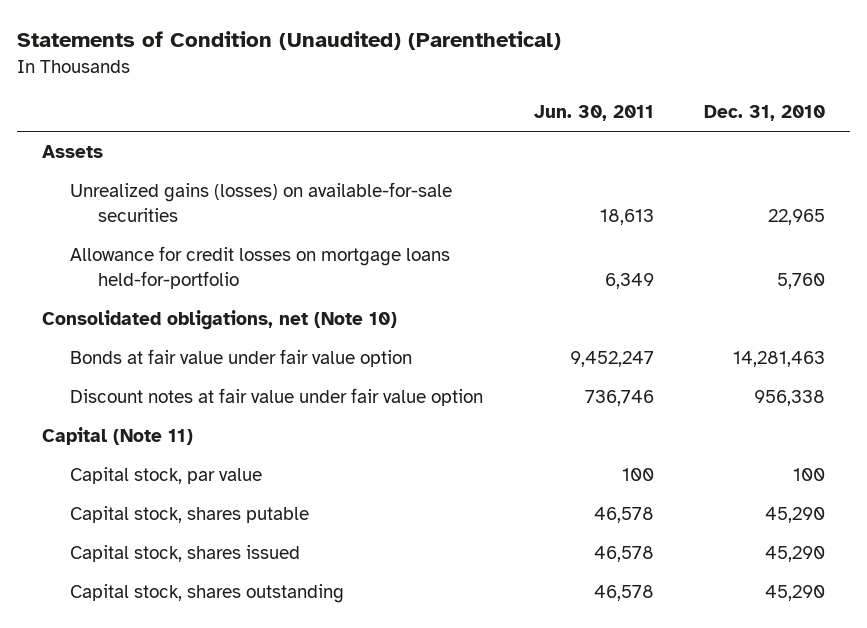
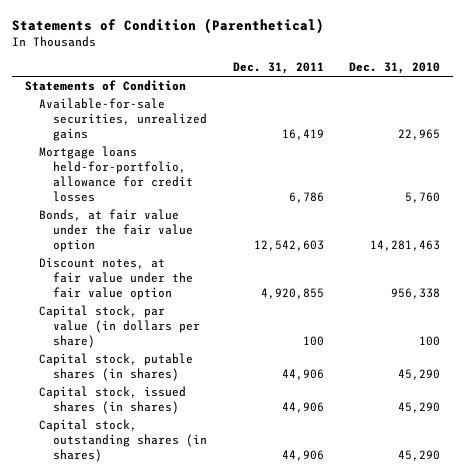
- Statements of Condition (Unaudited) (Parenthetical)
+ Statements of Condition (Parenthetical)
- | Jun. 30, 2011 | Dec. 31, 2010
+ | Dec. 31, 2011 | Dec. 31, 2010
- Assets
- Unrealized gains (losses) on available-for-sale securities | 18,613 | 22,965
- Allowance for credit losses on mortgage loans held-for-portfolio | 6,349 | 5,760
- Consolidated obligations, net (Note 10)
- Bonds at fair value under fair value option | 9,452,247 | 14,281,463
- Discount notes at fair value under fair value option | 736,746 | 956,338
- Capital (Note 11)
- Capital stock, par value | 100 | 100
- Capital stock, shares putable | 46,578 | 45,290
- Capital stock, shares issued | 46,578 | 45,290
- Capital stock, shares outstanding | 46,578 | 45,290
+ Statements of Condition
+ Available-for-sale securities, unrealized gains | 16,419 | 22,965
+ Mortgage loans held-for-portfolio, allowance for credit losses | 6,786 | 5,760
+ Bonds, at fair value under the fair value option | 12,542,603 | 14,281,463
+ Discount notes, at fair value under the fair value option | 4,920,855 | 956,338
+ Capital stock, par value (in dollars per share) | 100 | 100
+ Capital stock, putable shares (in shares) | 44,906 | 45,290
+ Capital stock, issued shares (in shares) | 44,906 | 45,290
+ Capital stock, outstanding shares (in shares) | 44,906 | 45,290

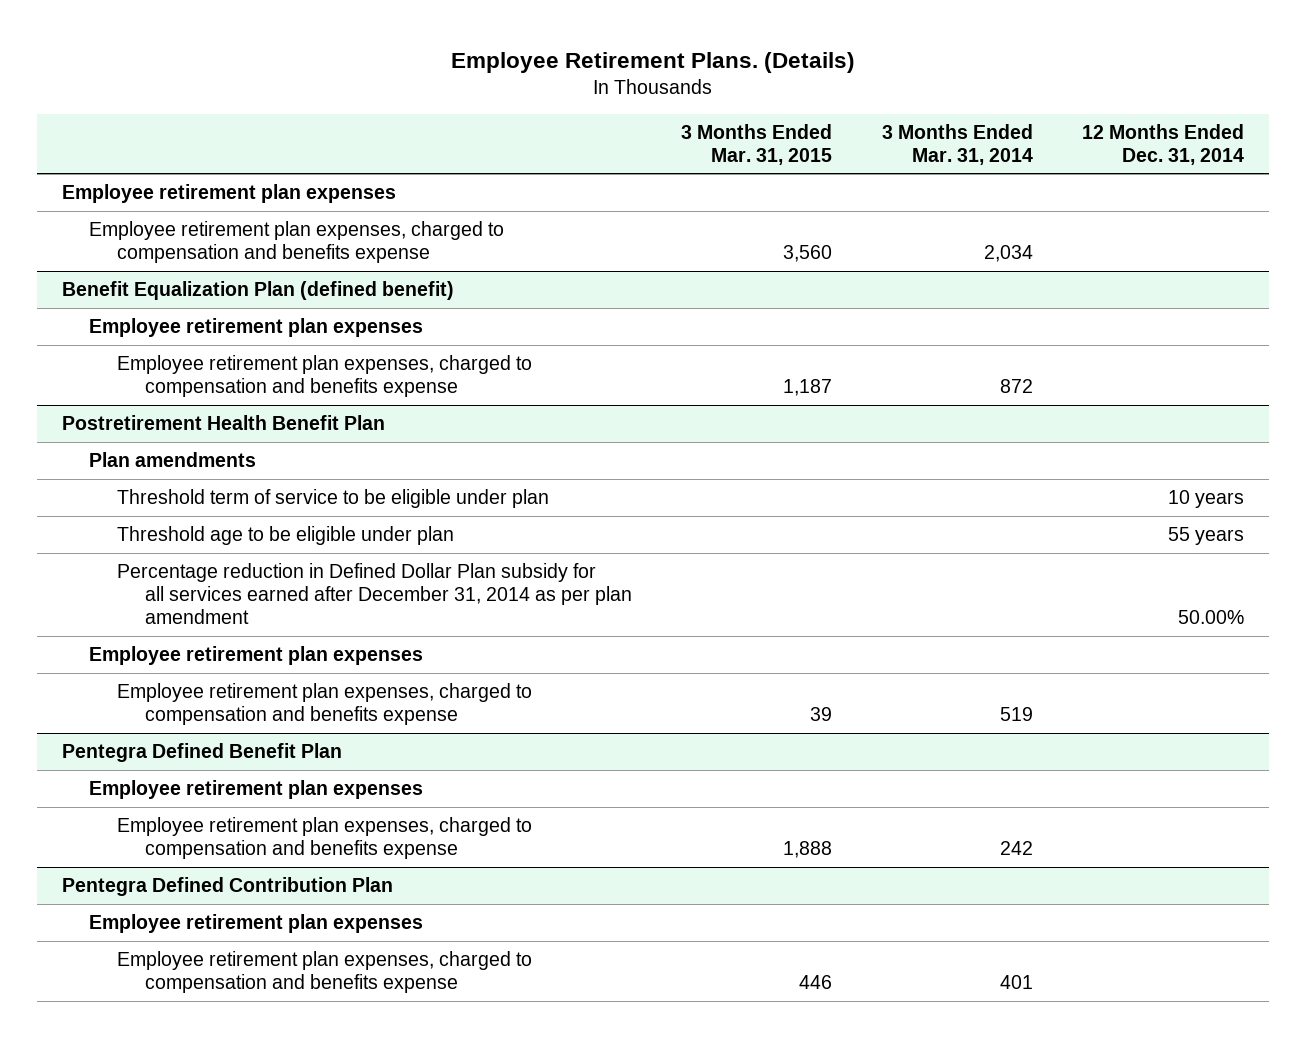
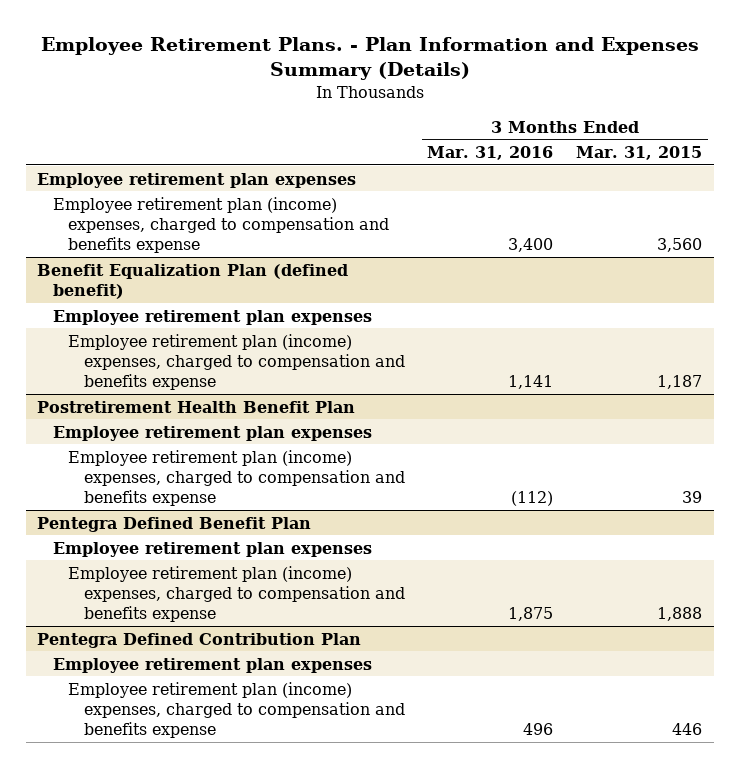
- Employee Retirement Plans. (Details)
+ Employee Retirement Plans. - Plan Information and Expenses Summary (Details)
- | 3 Months Ended Mar. 31, 2015 | 3 Months Ended Mar. 31, 2014 | 12 Months Ended Dec. 31, 2014
+ | 3 Months Ended Mar. 31, 2016 | 3 Months Ended Mar. 31, 2015
- Employee retirement plan expenses, charged to compensation and benefits expense | 3,560 | 2,034 |
+ Employee retirement plan (income) expenses, charged to compensation and benefits expense | 3,400 | 3,560
@ Benefit Equalization Plan (defined benefit)
- Employee retirement plan expenses, charged to compensation and benefits expense | 1,187 | 872 |
+ Employee retirement plan (income) expenses, charged to compensation and benefits expense | 1,141 | 1,187
@ Postretirement Health Benefit Plan
- Plan amendments
- Threshold term of service to be eligible under plan | | | 10 years
- Threshold age to be eligible under plan | | | 55 years
- Percentage reduction in Defined Dollar Plan subsidy for all services earned after December 31, 2014 as per plan amendment | | | 50.00%
- Employee retirement plan expenses, charged to compensation and benefits expense | 39 | 519 |
+ Employee retirement plan (income) expenses, charged to compensation and benefits expense | (112) | 39
@ Pentegra Defined Benefit Plan
- Employee retirement plan expenses, charged to compensation and benefits expense | 1,888 | 242 |
+ Employee retirement plan (income) expenses, charged to compensation and benefits expense | 1,875 | 1,888
@ Pentegra Defined Contribution Plan
- Employee retirement plan expenses, charged to compensation and benefits expense | 446 | 401 |
+ Employee retirement plan (income) expenses, charged to compensation and benefits expense | 496 | 446

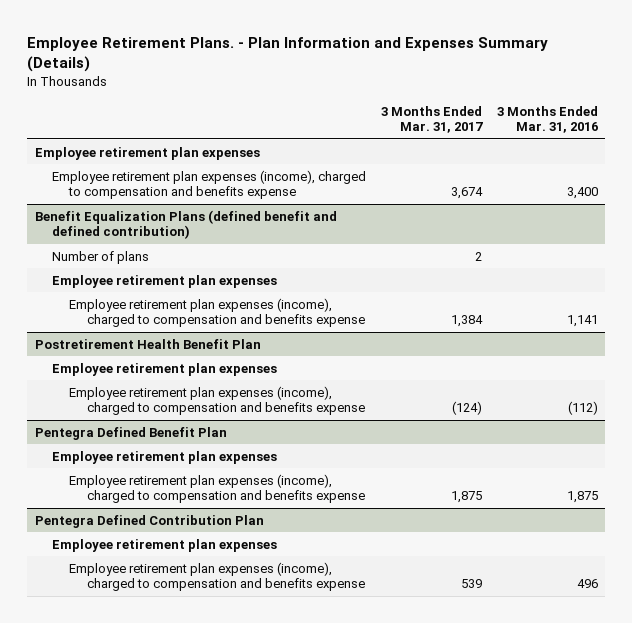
- | 3 Months Ended Mar. 31, 2016 | 3 Months Ended Mar. 31, 2015
+ | 3 Months Ended Mar. 31, 2017 | 3 Months Ended Mar. 31, 2016
- Employee retirement plan (income) expenses, charged to compensation and benefits expense | 3,400 | 3,560
- Benefit Equalization Plan (defined benefit)
+ Employee retirement plan expenses (income), charged to compensation and benefits expense | 3,674 | 3,400
+ Benefit Equalization Plans (defined benefit and defined contribution)
+ Number of plans | 2 |
- Employee retirement plan (income) expenses, charged to compensation and benefits expense | 1,141 | 1,187
+ Employee retirement plan expenses (income), charged to compensation and benefits expense | 1,384 | 1,141
@ Postretirement Health Benefit Plan
- Employee retirement plan (income) expenses, charged to compensation and benefits expense | (112) | 39
+ Employee retirement plan expenses (income), charged to compensation and benefits expense | (124) | (112)
@ Pentegra Defined Benefit Plan
- Employee retirement plan (income) expenses, charged to compensation and benefits expense | 1,875 | 1,888
+ Employee retirement plan expenses (income), charged to compensation and benefits expense | 1,875 | 1,875
@ Pentegra Defined Contribution Plan
- Employee retirement plan (income) expenses, charged to compensation and benefits expense | 496 | 446
+ Employee retirement plan expenses (income), charged to compensation and benefits expense | 539 | 496

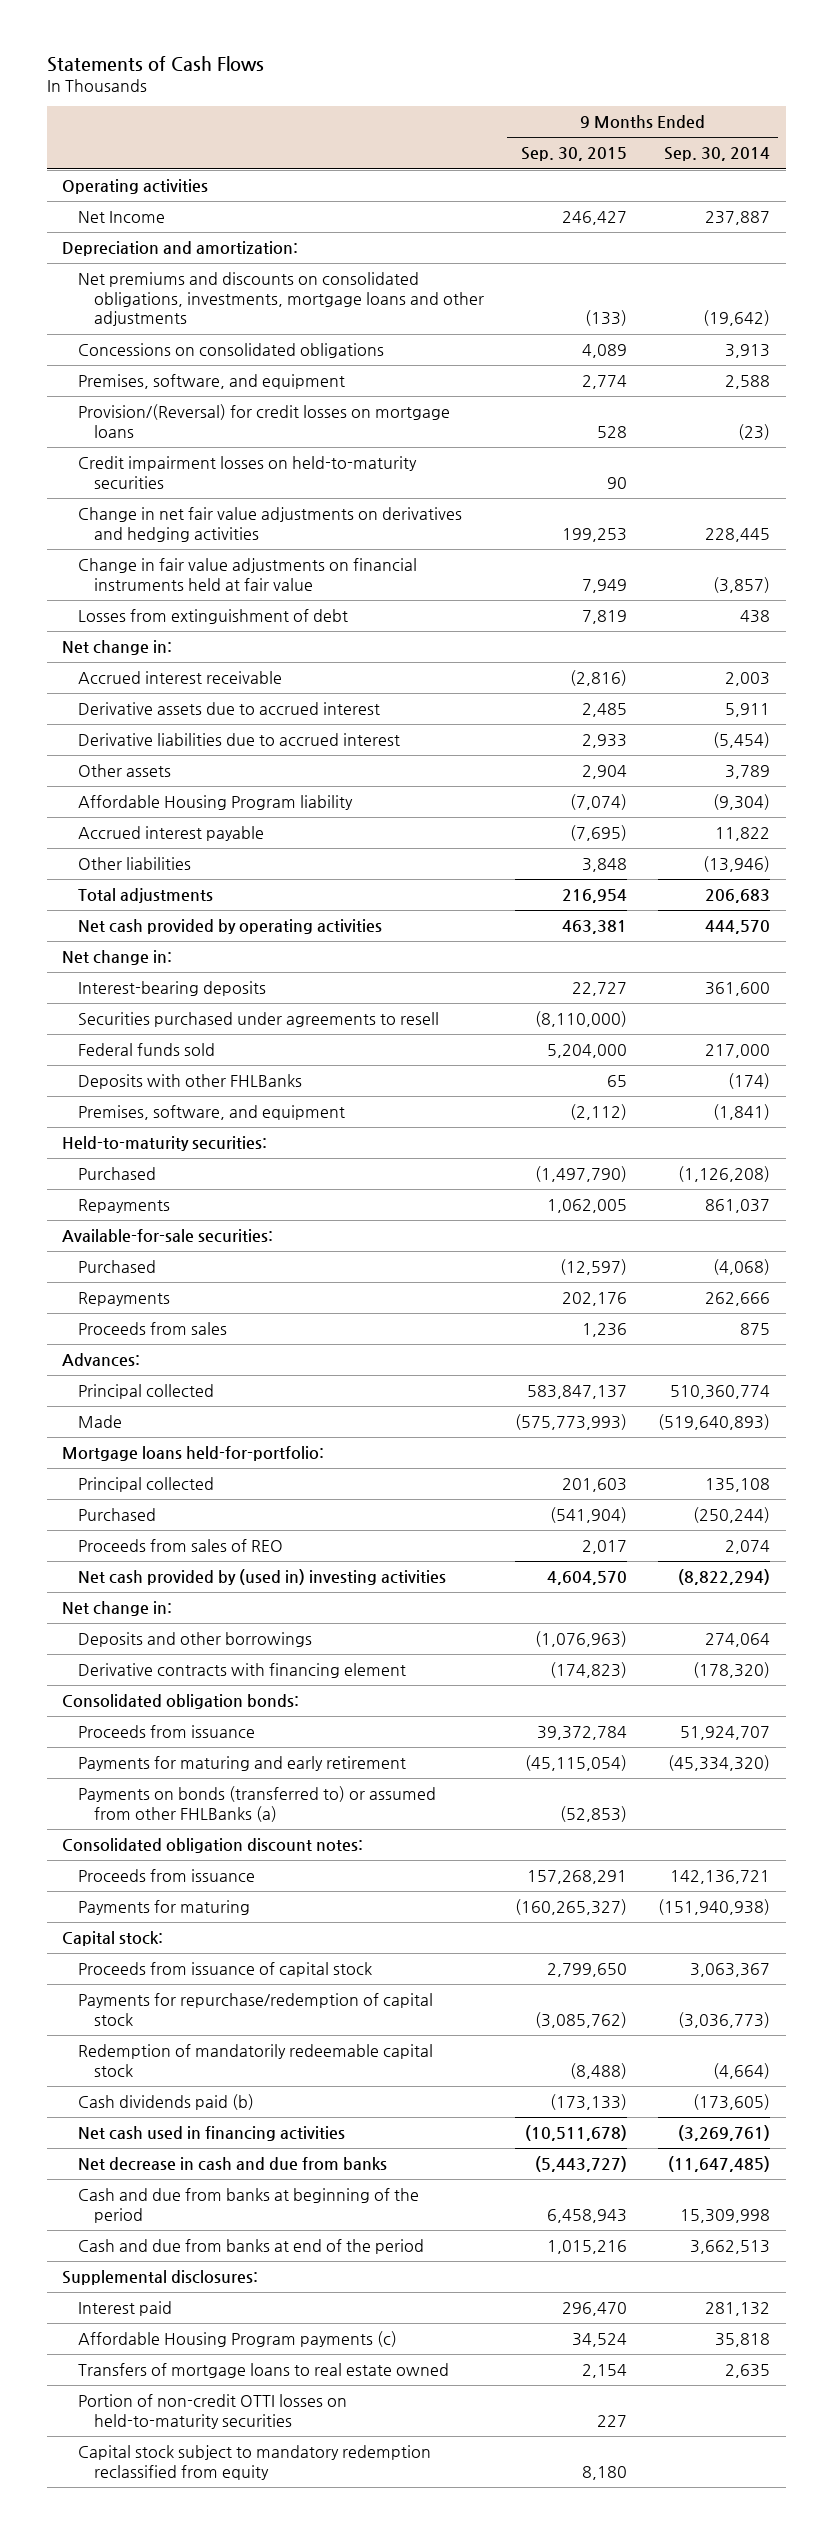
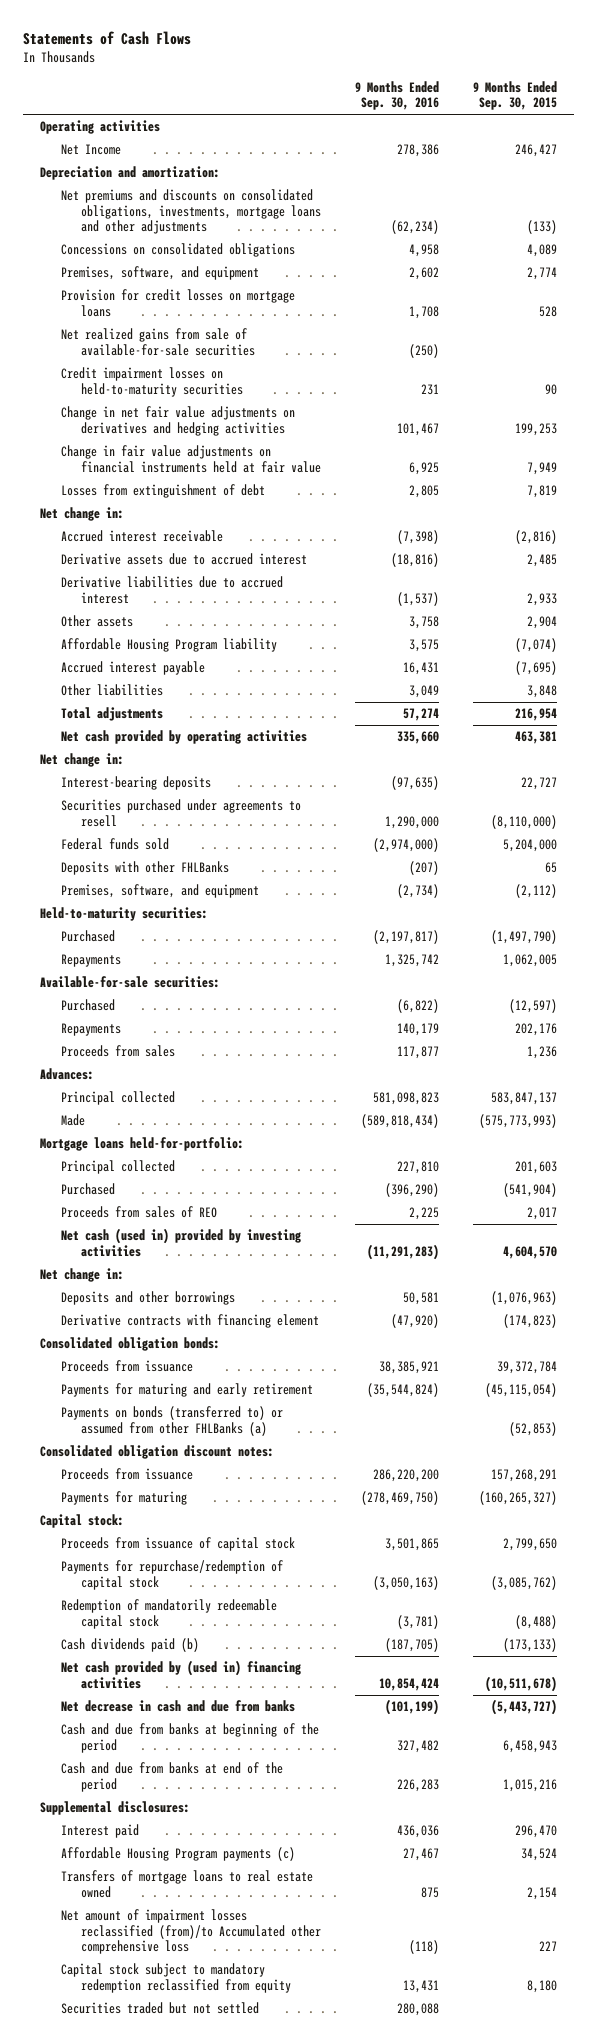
- | 9 Months Ended Sep. 30, 2015 | 9 Months Ended Sep. 30, 2014
+ | 9 Months Ended Sep. 30, 2016 | 9 Months Ended Sep. 30, 2015
- Provision/(Reversal) for credit losses on mortgage loans | 528 | (23)
+ Provision for credit losses on mortgage loans | 1,708 | 528
+ Net realized gains from sale of available-for-sale securities | (250) |
- Net cash provided by (used in) investing activities | 4,604,570 | (8,822,294)
+ Net cash (used in) provided by investing activities | (11,291,283) | 4,604,570
- Net cash used in financing activities | (10,511,678) | (3,269,761)
+ Net cash provided by (used in) financing activities | 10,854,424 | (10,511,678)
- Portion of non-credit OTTI losses on held-to-maturity securities | 227 |
+ Net amount of impairment losses reclassified (from)/to Accumulated other comprehensive loss | (118) | 227
+ Securities traded but not settled | 280,088 |

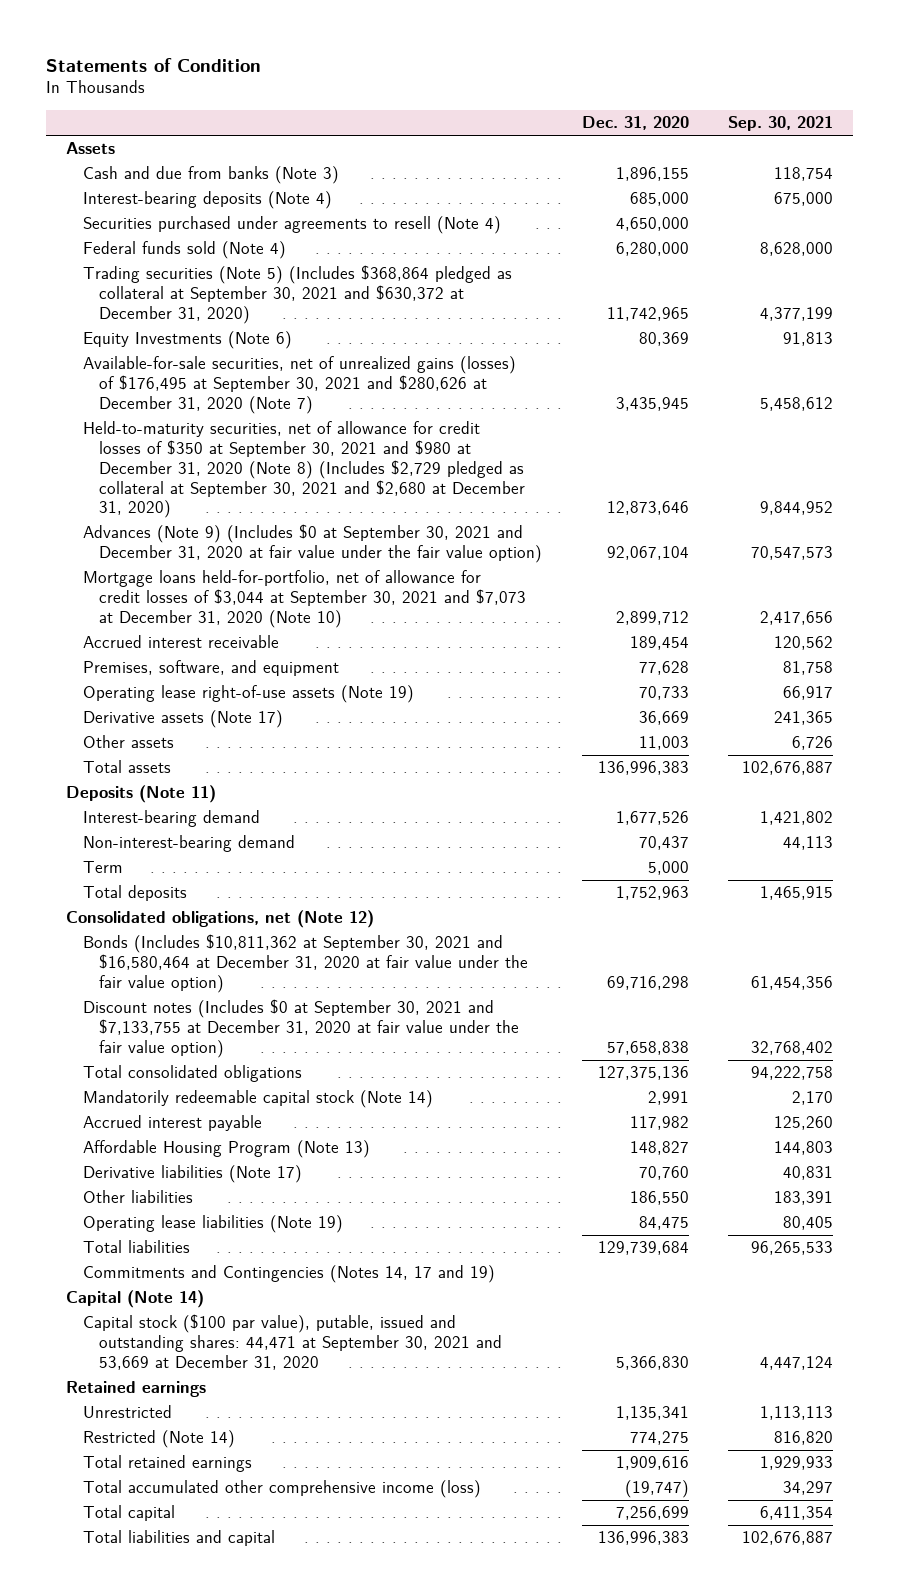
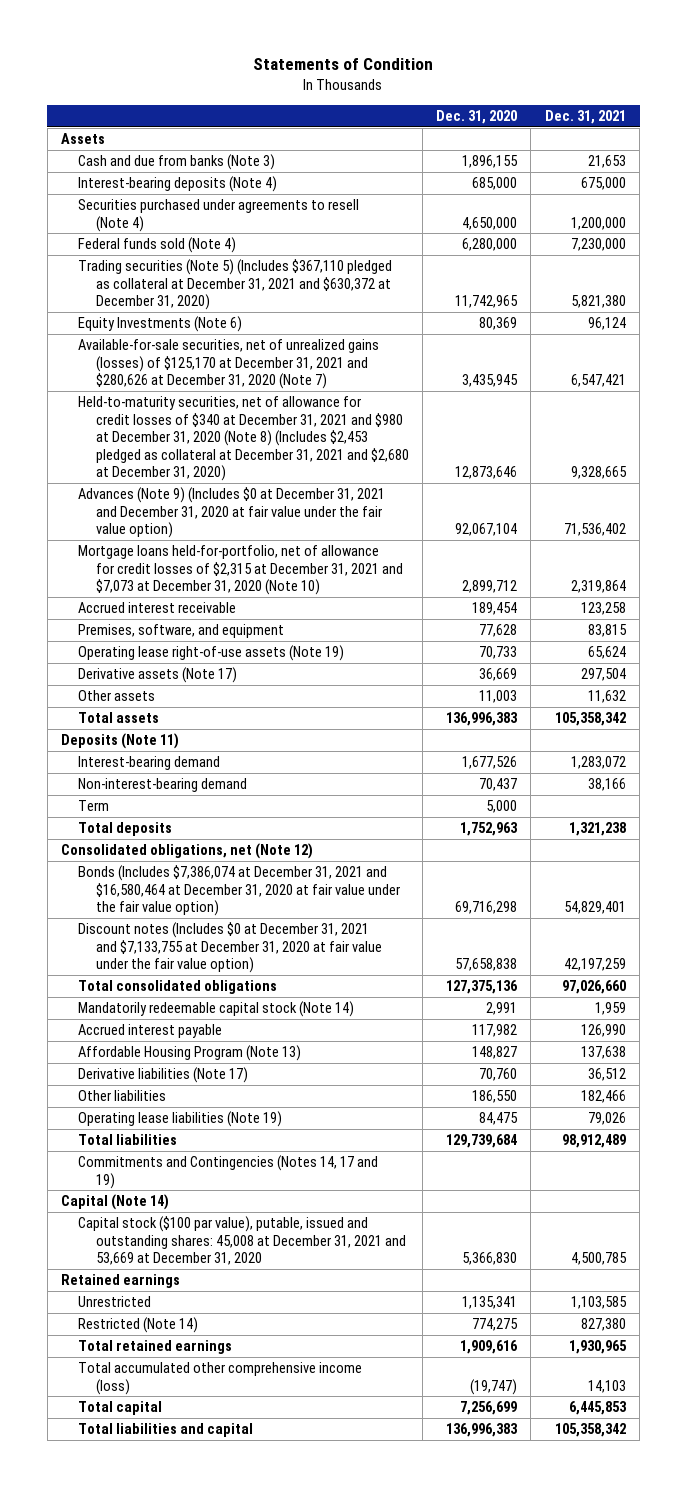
- | Dec. 31, 2020 | Sep. 30, 2021
+ | Dec. 31, 2020 | Dec. 31, 2021
- Trading securities (Note 5) (Includes $368,864 pledged as collateral at September 30, 2021 and $630,372 at December 31, 2020) | 11,742,965 | 4,377,199
+ Trading securities (Note 5) (Includes $367,110 pledged as collateral at December 31, 2021 and $630,372 at December 31, 2020) | 11,742,965 | 5,821,380
- Available-for-sale securities, net of unrealized gains (losses) of $176,495 at September 30, 2021 and $280,626 at December 31, 2020 (Note 7) | 3,435,945 | 5,458,612
- Held-to-maturity securities, net of allowance for credit losses of $350 at September 30, 2021 and $980 at December 31, 2020 (Note 8) (Includes $2,729 pledged as collateral at September 30, 2021 and $2,680 at December 31, 2020) | 12,873,646 | 9,844,952
- Advances (Note 9) (Includes $0 at September 30, 2021 and December 31, 2020 at fair value under the fair value option) | 92,067,104 | 70,547,573
- Mortgage loans held-for-portfolio, net of allowance for credit losses of $3,044 at September 30, 2021 and $7,073 at December 31, 2020 (Note 10) | 2,899,712 | 2,417,656
+ Available-for-sale securities, net of unrealized gains (losses) of $125,170 at December 31, 2021 and $280,626 at December 31, 2020 (Note 7) | 3,435,945 | 6,547,421
+ Held-to-maturity securities, net of allowance for credit losses of $340 at December 31, 2021 and $980 at December 31, 2020 (Note 8) (Includes $2,453 pledged as collateral at December 31, 2021 and $2,680 at December 31, 2020) | 12,873,646 | 9,328,665
+ Advances (Note 9) (Includes $0 at December 31, 2021 and December 31, 2020 at fair value under the fair value option) | 92,067,104 | 71,536,402
+ Mortgage loans held-for-portfolio, net of allowance for credit losses of $2,315 at December 31, 2021 and $7,073 at December 31, 2020 (Note 10) | 2,899,712 | 2,319,864
- Bonds (Includes $10,811,362 at September 30, 2021 and $16,580,464 at December 31, 2020 at fair value under the fair value option) | 69,716,298 | 61,454,356
- Discount notes (Includes $0 at September 30, 2021 and $7,133,755 at December 31, 2020 at fair value under the fair value option) | 57,658,838 | 32,768,402
+ Bonds (Includes $7,386,074 at December 31, 2021 and $16,580,464 at December 31, 2020 at fair value under the fair value option) | 69,716,298 | 54,829,401
+ Discount notes (Includes $0 at December 31, 2021 and $7,133,755 at December 31, 2020 at fair value under the fair value option) | 57,658,838 | 42,197,259
- Capital stock ($100 par value), putable, issued and outstanding shares: 44,471 at September 30, 2021 and 53,669 at December 31, 2020 | 5,366,830 | 4,447,124
+ Capital stock ($100 par value), putable, issued and outstanding shares: 45,008 at December 31, 2021 and 53,669 at December 31, 2020 | 5,366,830 | 4,500,785

